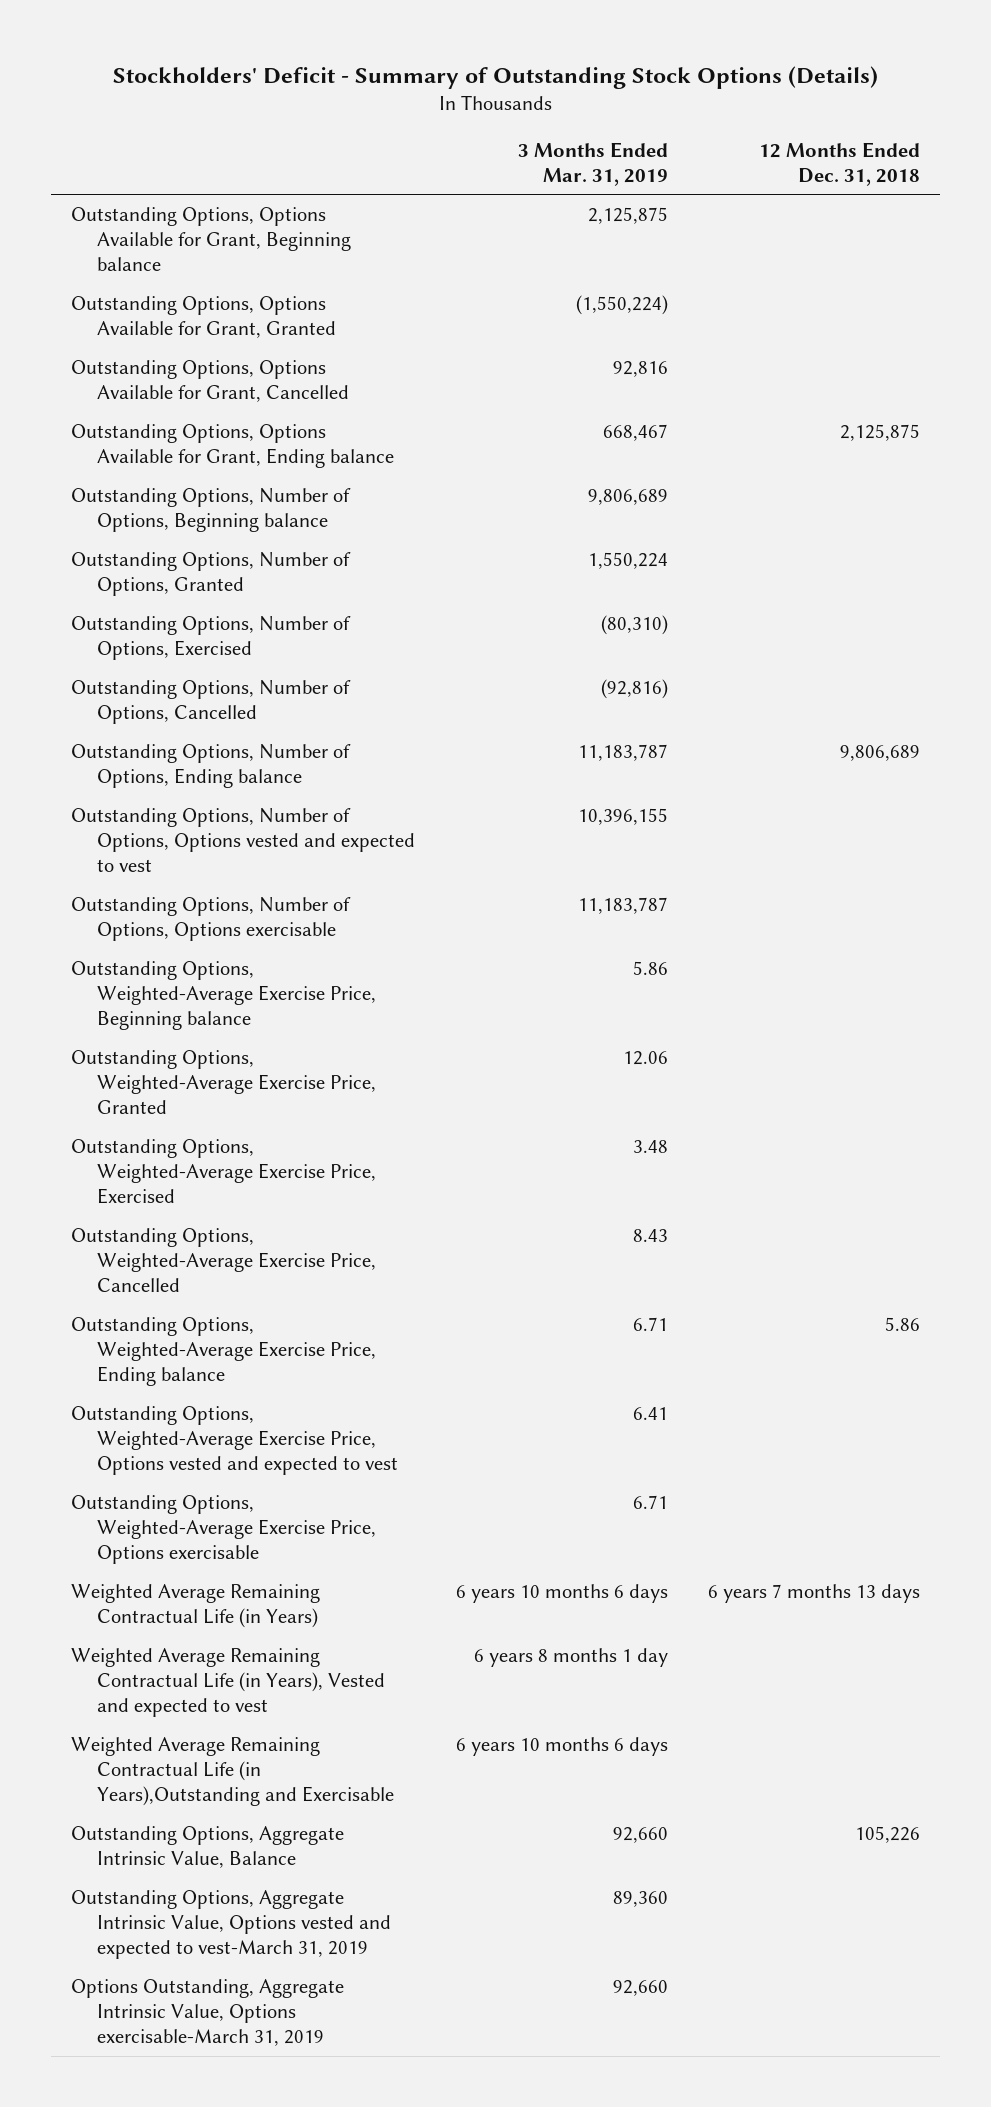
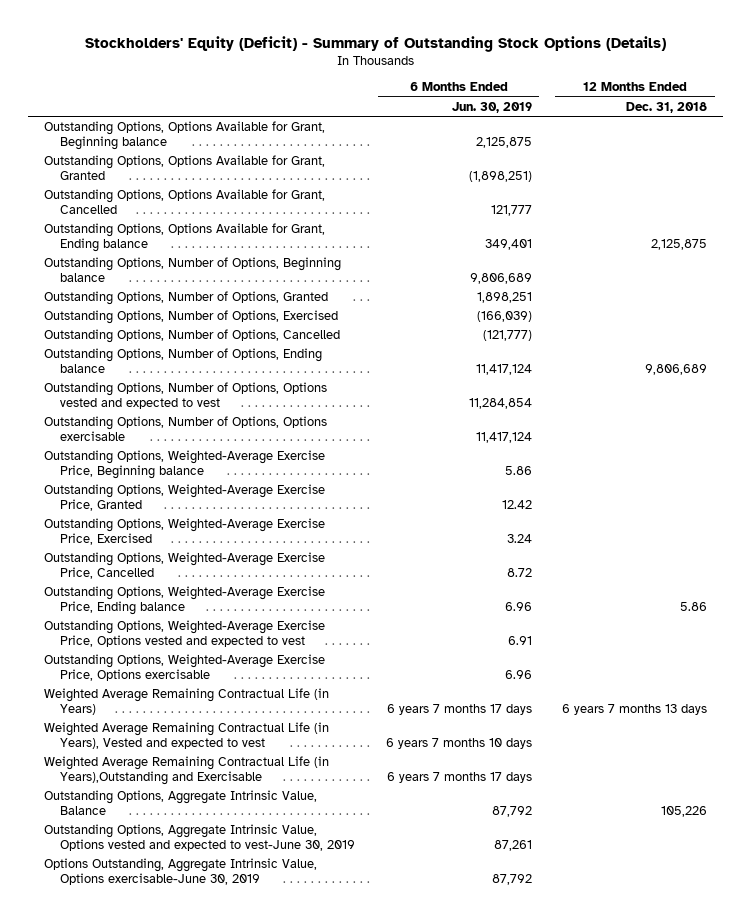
- Stockholders' Deficit - Summary of Outstanding Stock Options (Details)
+ Stockholders' Equity (Deficit) - Summary of Outstanding Stock Options (Details)
- | 3 Months Ended Mar. 31, 2019 | 12 Months Ended Dec. 31, 2018
+ | 6 Months Ended Jun. 30, 2019 | 12 Months Ended Dec. 31, 2018
- Outstanding Options, Aggregate Intrinsic Value, Options vested and expected to vest-March 31, 2019 | 89,360 |
- Options Outstanding, Aggregate Intrinsic Value, Options exercisable-March 31, 2019 | 92,660 |
+ Outstanding Options, Aggregate Intrinsic Value, Options vested and expected to vest-June 30, 2019 | 87,261 |
+ Options Outstanding, Aggregate Intrinsic Value, Options exercisable-June 30, 2019 | 87,792 |

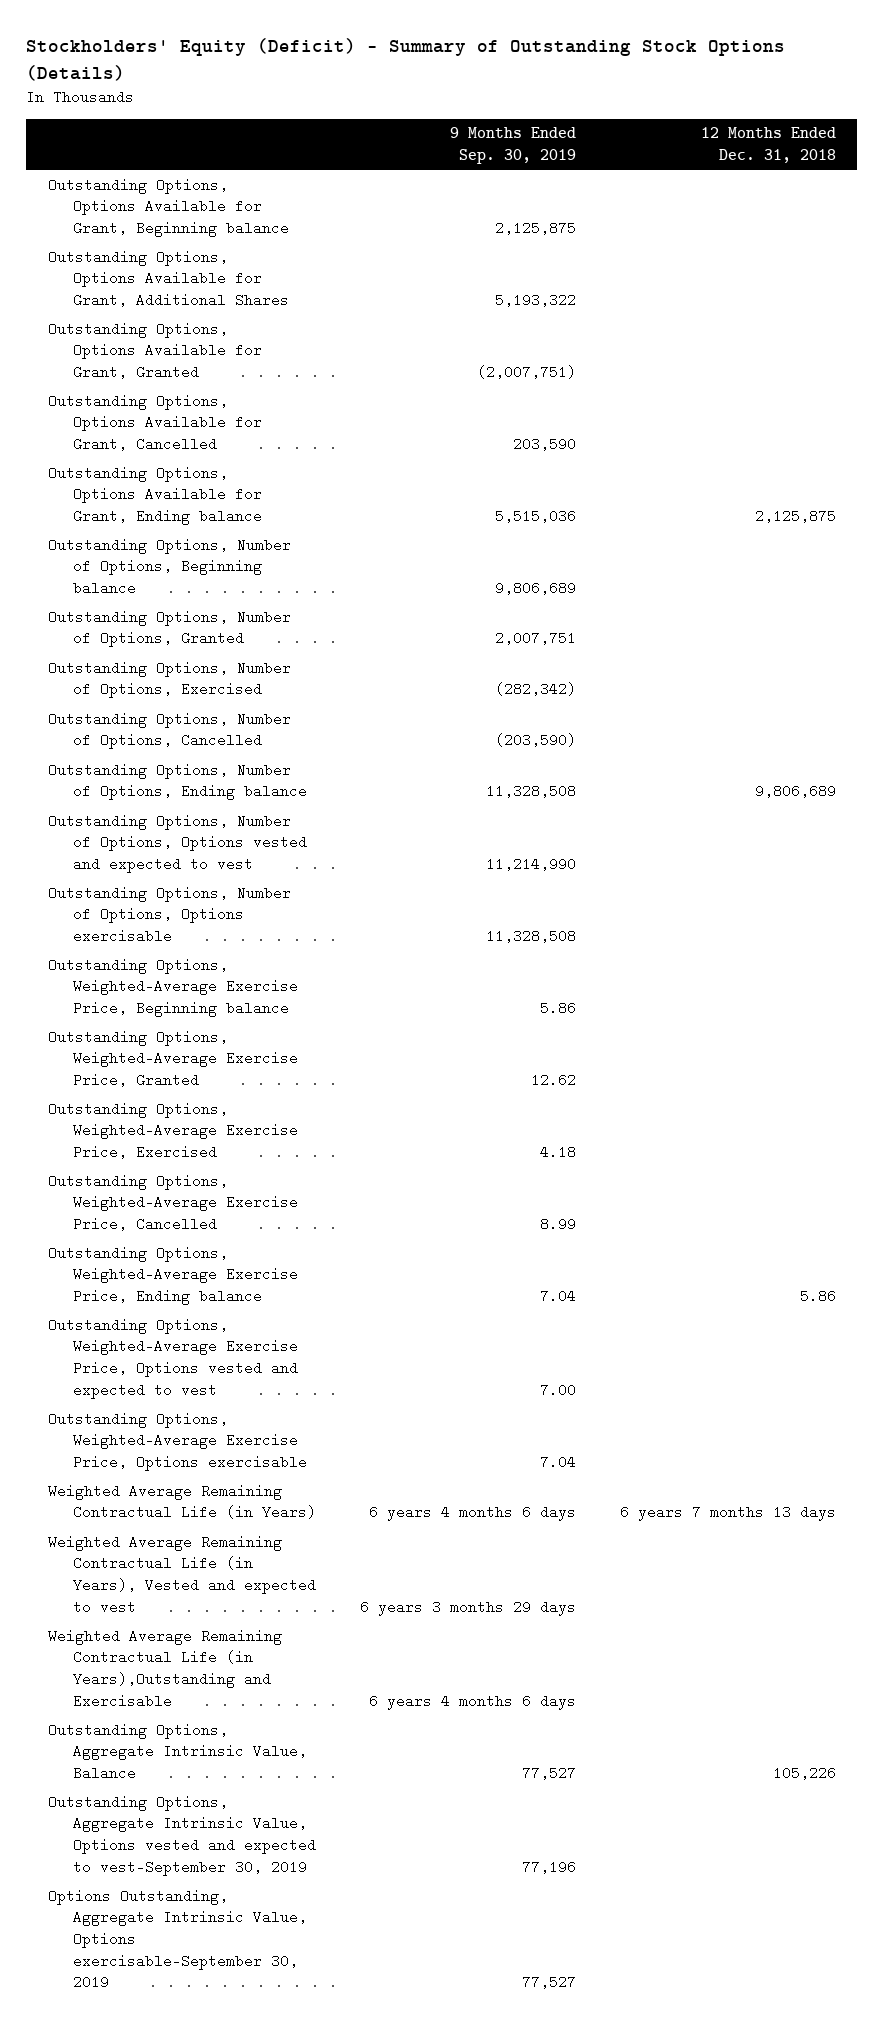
- | 6 Months Ended Jun. 30, 2019 | 12 Months Ended Dec. 31, 2018
+ | 9 Months Ended Sep. 30, 2019 | 12 Months Ended Dec. 31, 2018
+ Outstanding Options, Options Available for Grant, Additional Shares | 5,193,322 |
- Outstanding Options, Aggregate Intrinsic Value, Options vested and expected to vest-June 30, 2019 | 87,261 |
- Options Outstanding, Aggregate Intrinsic Value, Options exercisable-June 30, 2019 | 87,792 |
+ Outstanding Options, Aggregate Intrinsic Value, Options vested and expected to vest-September 30, 2019 | 77,196 |
+ Options Outstanding, Aggregate Intrinsic Value, Options exercisable-September 30, 2019 | 77,527 |

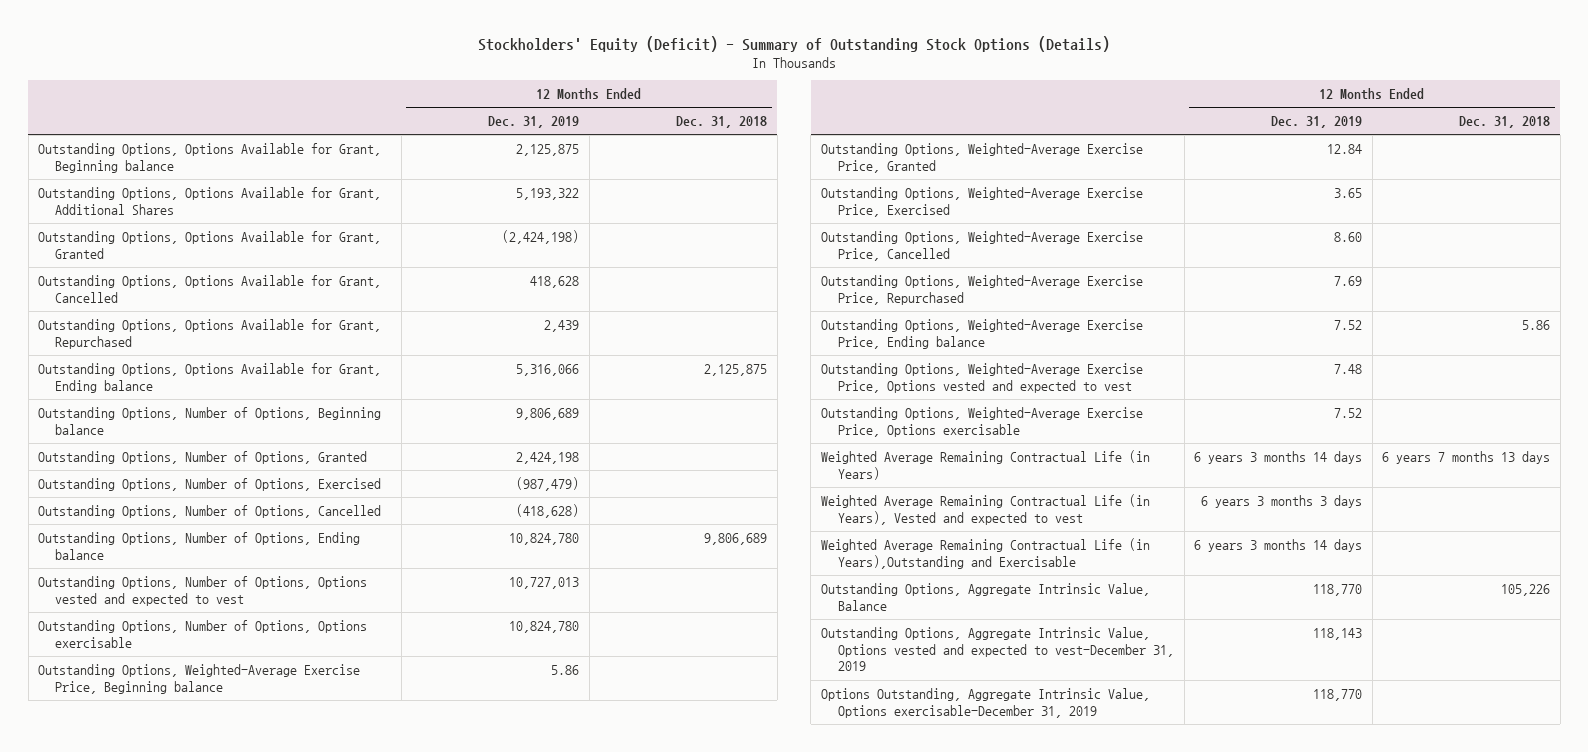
- | 9 Months Ended Sep. 30, 2019 | 12 Months Ended Dec. 31, 2018
+ | 12 Months Ended Dec. 31, 2019 | 12 Months Ended Dec. 31, 2018
+ Outstanding Options, Options Available for Grant, Repurchased | 2,439 |
+ Outstanding Options, Weighted-Average Exercise Price, Repurchased | 7.69 |
- Outstanding Options, Aggregate Intrinsic Value, Options vested and expected to vest-September 30, 2019 | 77,196 |
- Options Outstanding, Aggregate Intrinsic Value, Options exercisable-September 30, 2019 | 77,527 |
+ Outstanding Options, Aggregate Intrinsic Value, Options vested and expected to vest-December 31, 2019 | 118,143 |
+ Options Outstanding, Aggregate Intrinsic Value, Options exercisable-December 31, 2019 | 118,770 |

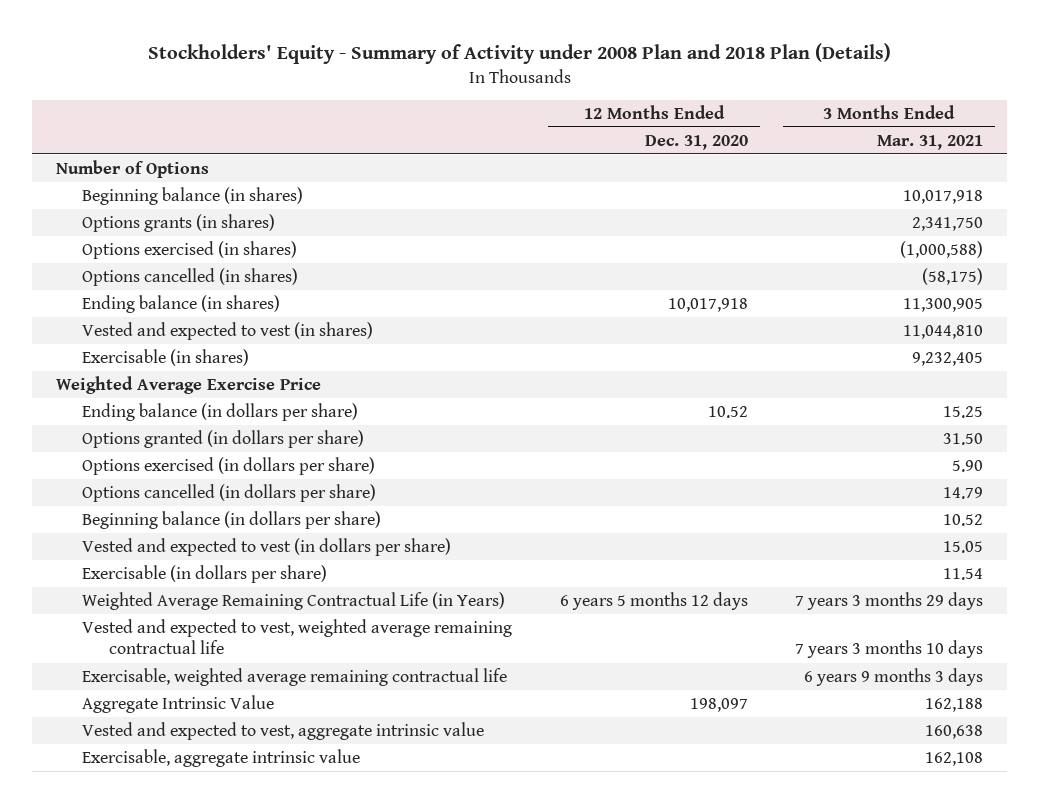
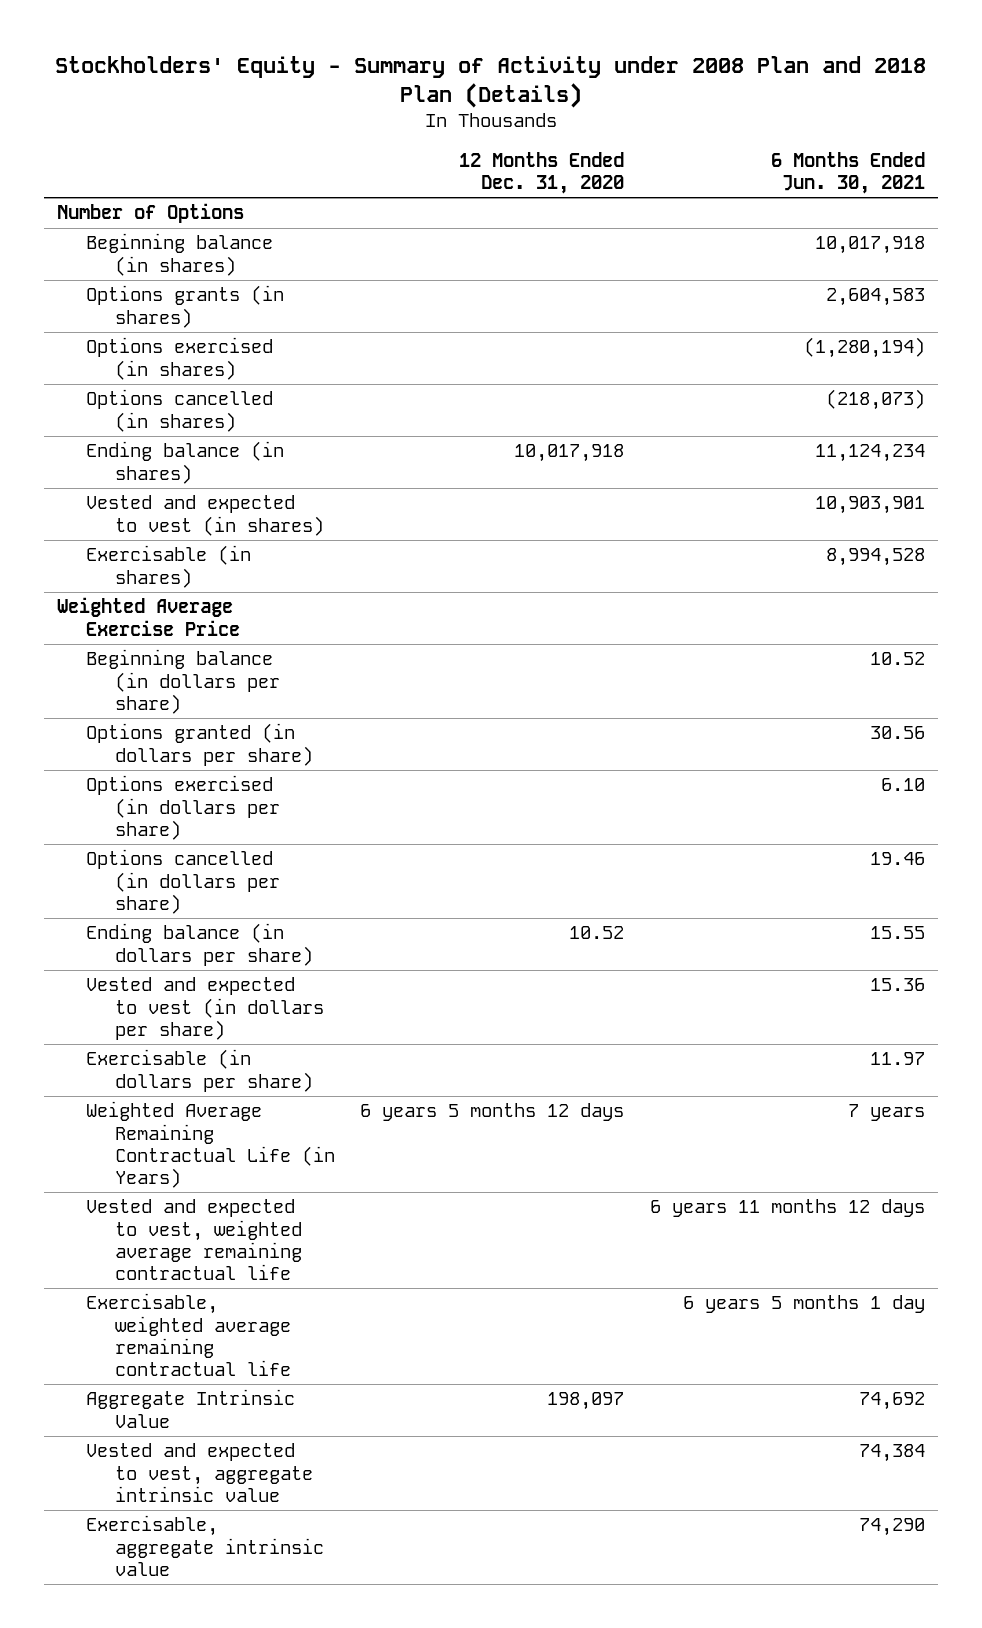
- | 12 Months Ended Dec. 31, 2020 | 3 Months Ended Mar. 31, 2021
+ | 12 Months Ended Dec. 31, 2020 | 6 Months Ended Jun. 30, 2021
moved up: Beginning balance (in dollars per share) | | 10.52
moved down: Ending balance (in dollars per share) | 10.52 | 15.55

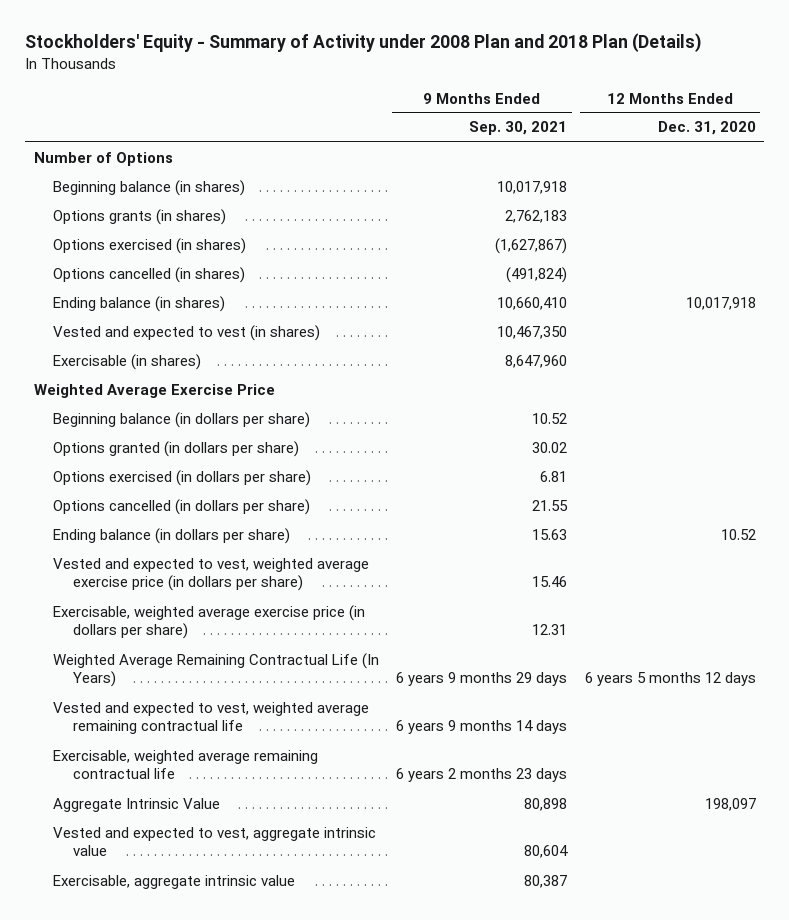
- | 12 Months Ended Dec. 31, 2020 | 6 Months Ended Jun. 30, 2021
+ | 9 Months Ended Sep. 30, 2021 | 12 Months Ended Dec. 31, 2020
- Vested and expected to vest (in dollars per share) | | 15.36
- Exercisable (in dollars per share) | | 11.97
- Weighted Average Remaining Contractual Life (in Years) | 6 years 5 months 12 days | 7 years
+ Vested and expected to vest, weighted average exercise price (in dollars per share) | 15.46 |
+ Exercisable, weighted average exercise price (in dollars per share) | 12.31 |
+ Weighted Average Remaining Contractual Life (In Years) | 6 years 9 months 29 days | 6 years 5 months 12 days

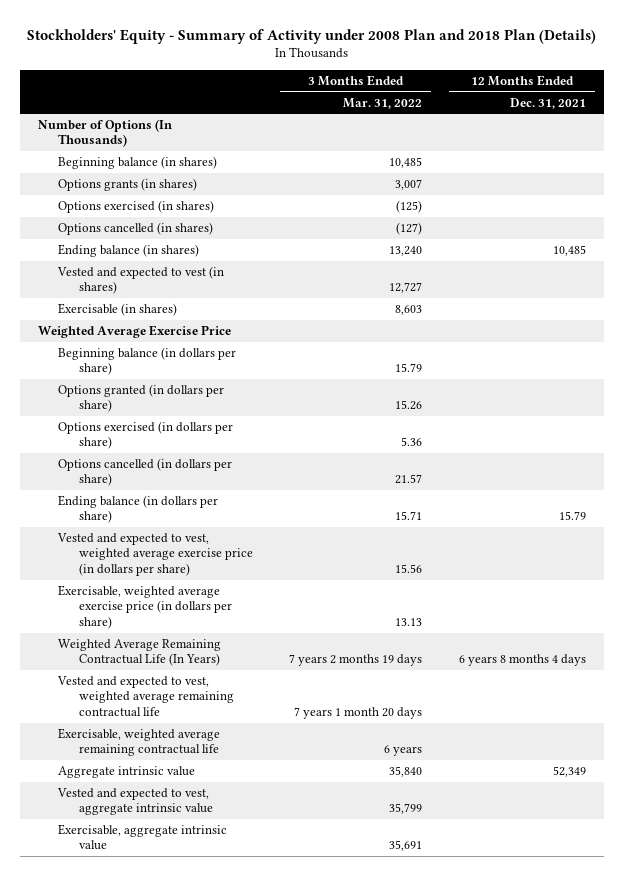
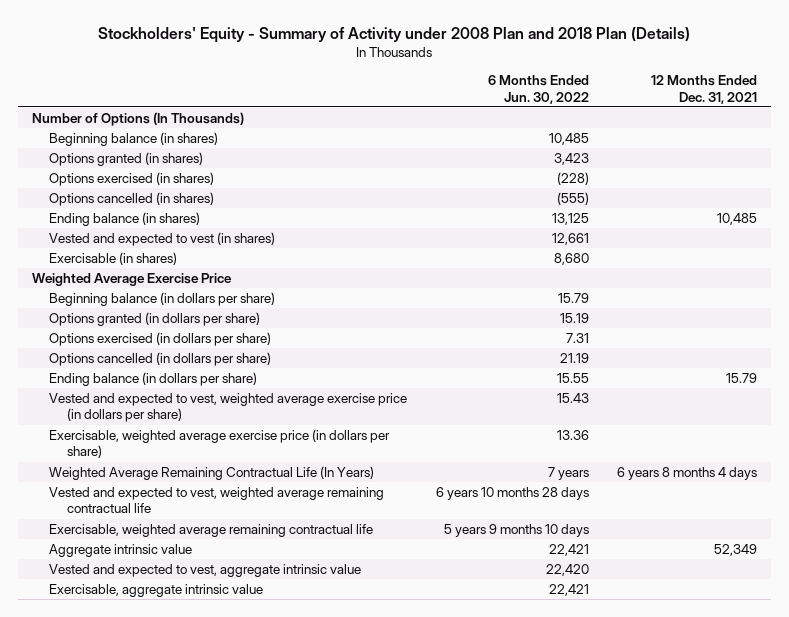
- | 3 Months Ended Mar. 31, 2022 | 12 Months Ended Dec. 31, 2021
+ | 6 Months Ended Jun. 30, 2022 | 12 Months Ended Dec. 31, 2021
- Options grants (in shares) | 3,007 |
+ Options granted (in shares) | 3,423 |

